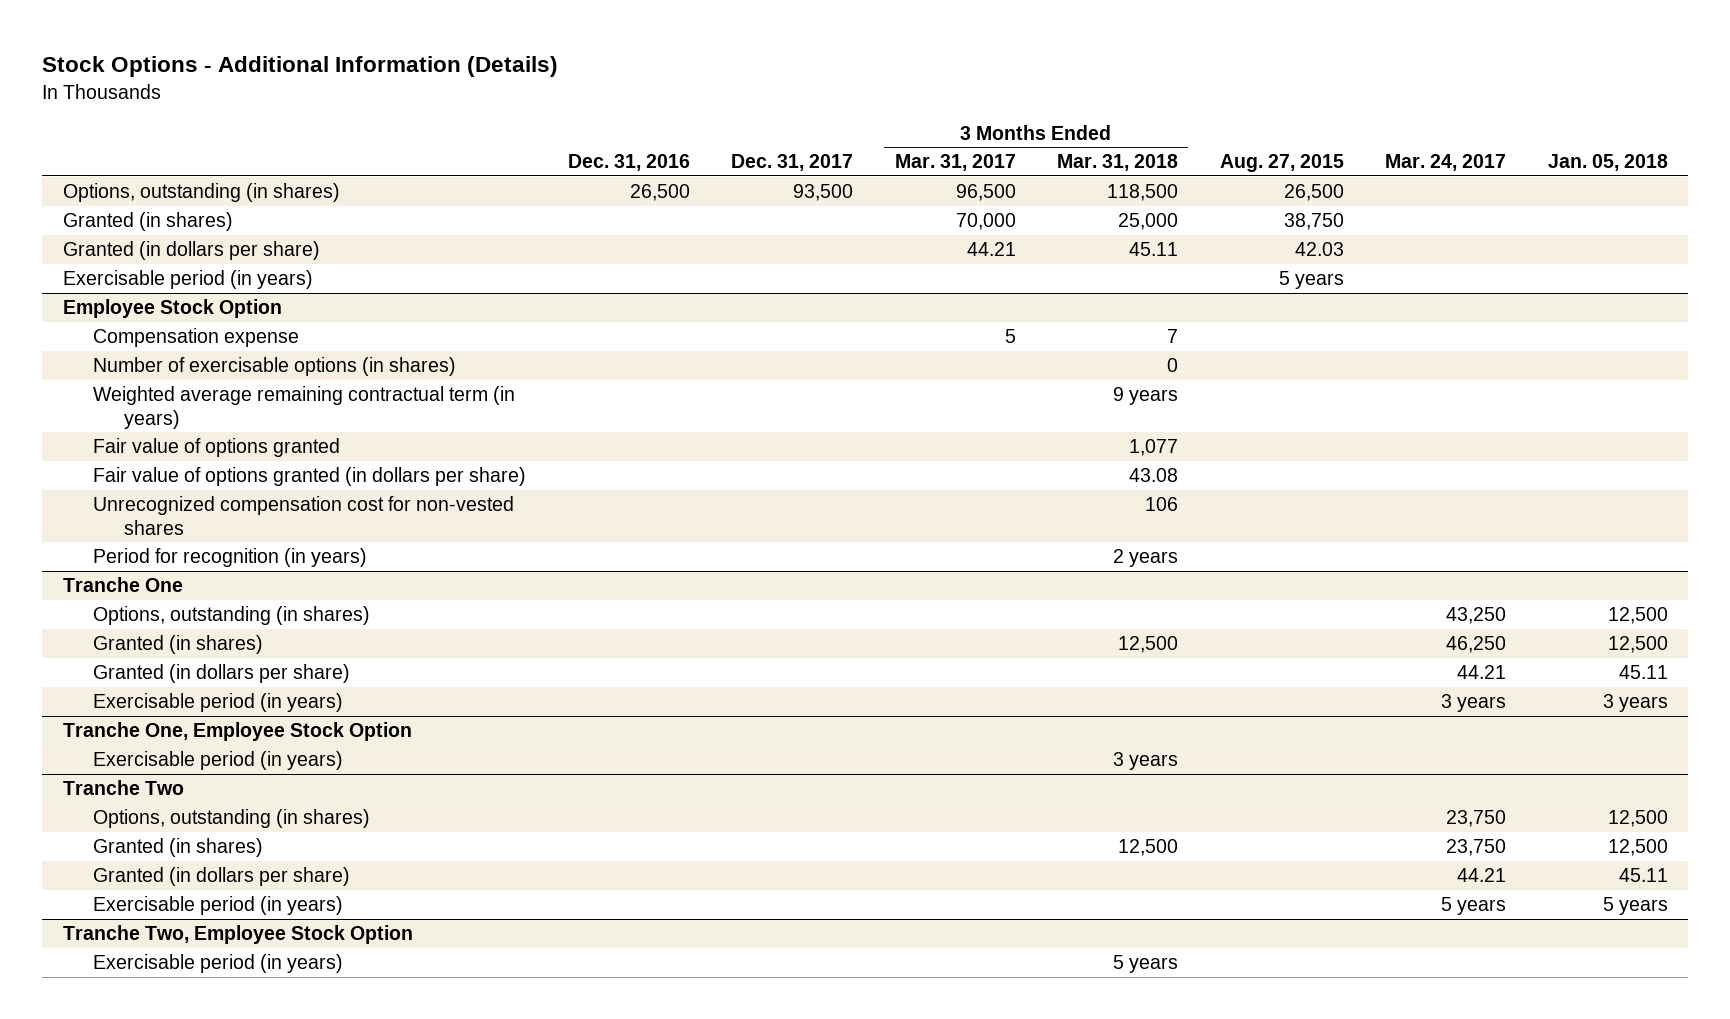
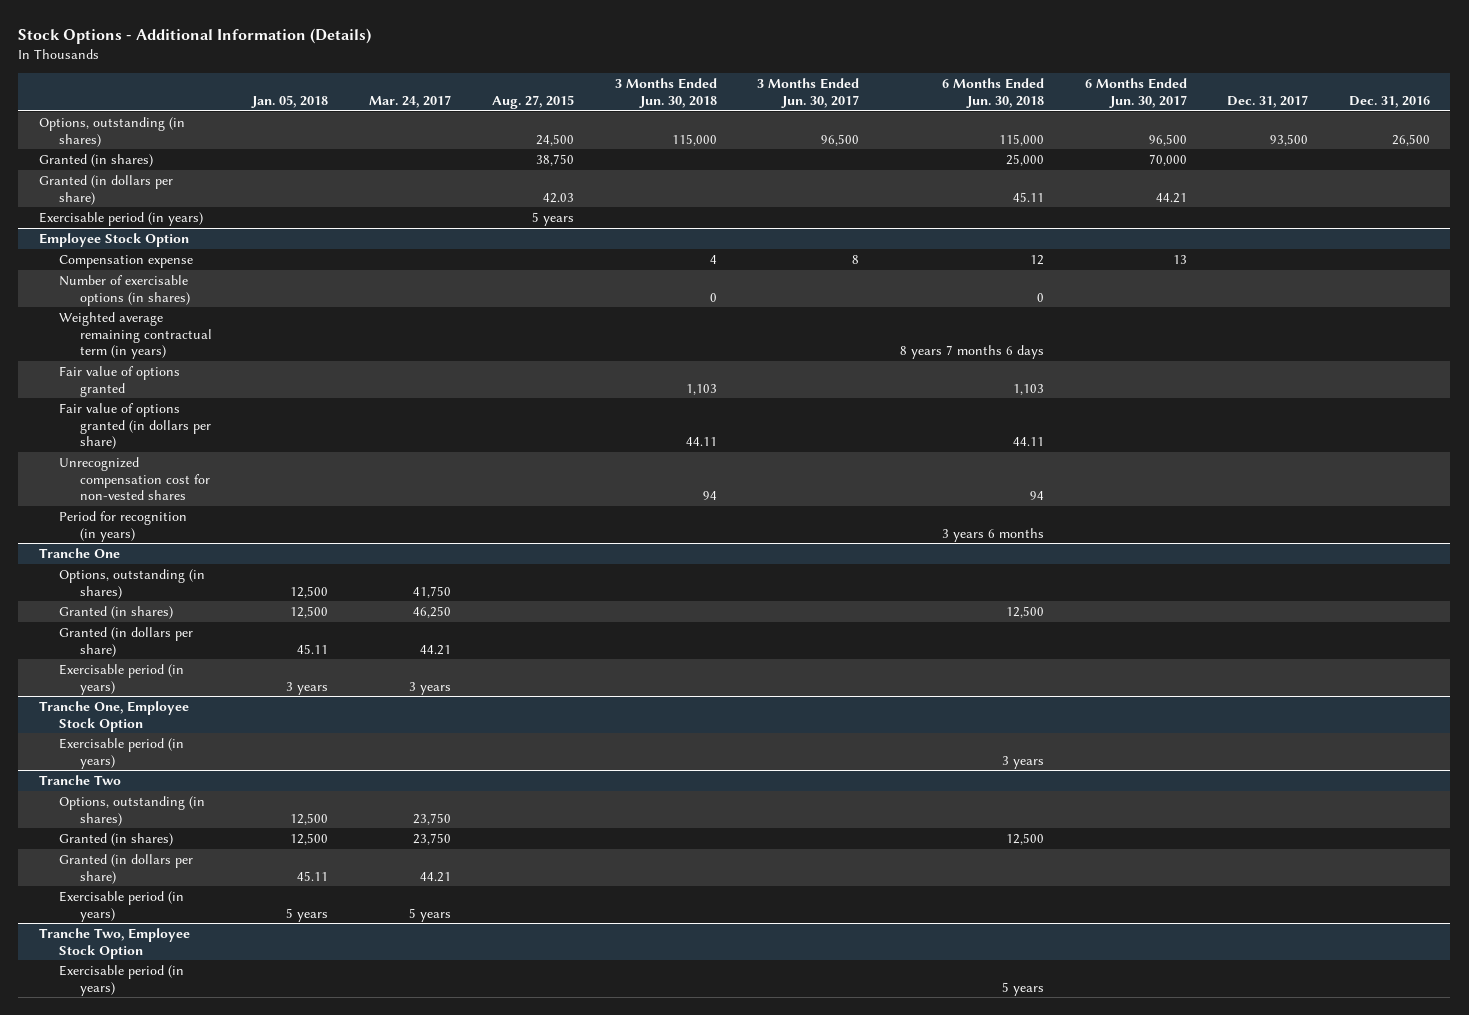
- | Dec. 31, 2016 | Dec. 31, 2017 | 3 Months Ended Mar. 31, 2017 | 3 Months Ended Mar. 31, 2018 | Aug. 27, 2015 | Mar. 24, 2017 | Jan. 05, 2018
+ | Jan. 05, 2018 | Mar. 24, 2017 | Aug. 27, 2015 | 3 Months Ended Jun. 30, 2018 | 3 Months Ended Jun. 30, 2017 | 6 Months Ended Jun. 30, 2018 | 6 Months Ended Jun. 30, 2017 | Dec. 31, 2017 | Dec. 31, 2016
- Options, outstanding (in shares) | 26,500 | 93,500 | 96,500 | 118,500 | 26,500 | |
+ Options, outstanding (in shares) | | | 24,500 | 115,000 | 96,500 | 115,000 | 96,500 | 93,500 | 26,500
@ Tranche One
- Options, outstanding (in shares) | | | | | | 43,250 | 12,500
+ Options, outstanding (in shares) | 12,500 | 41,750 | | | | | | |

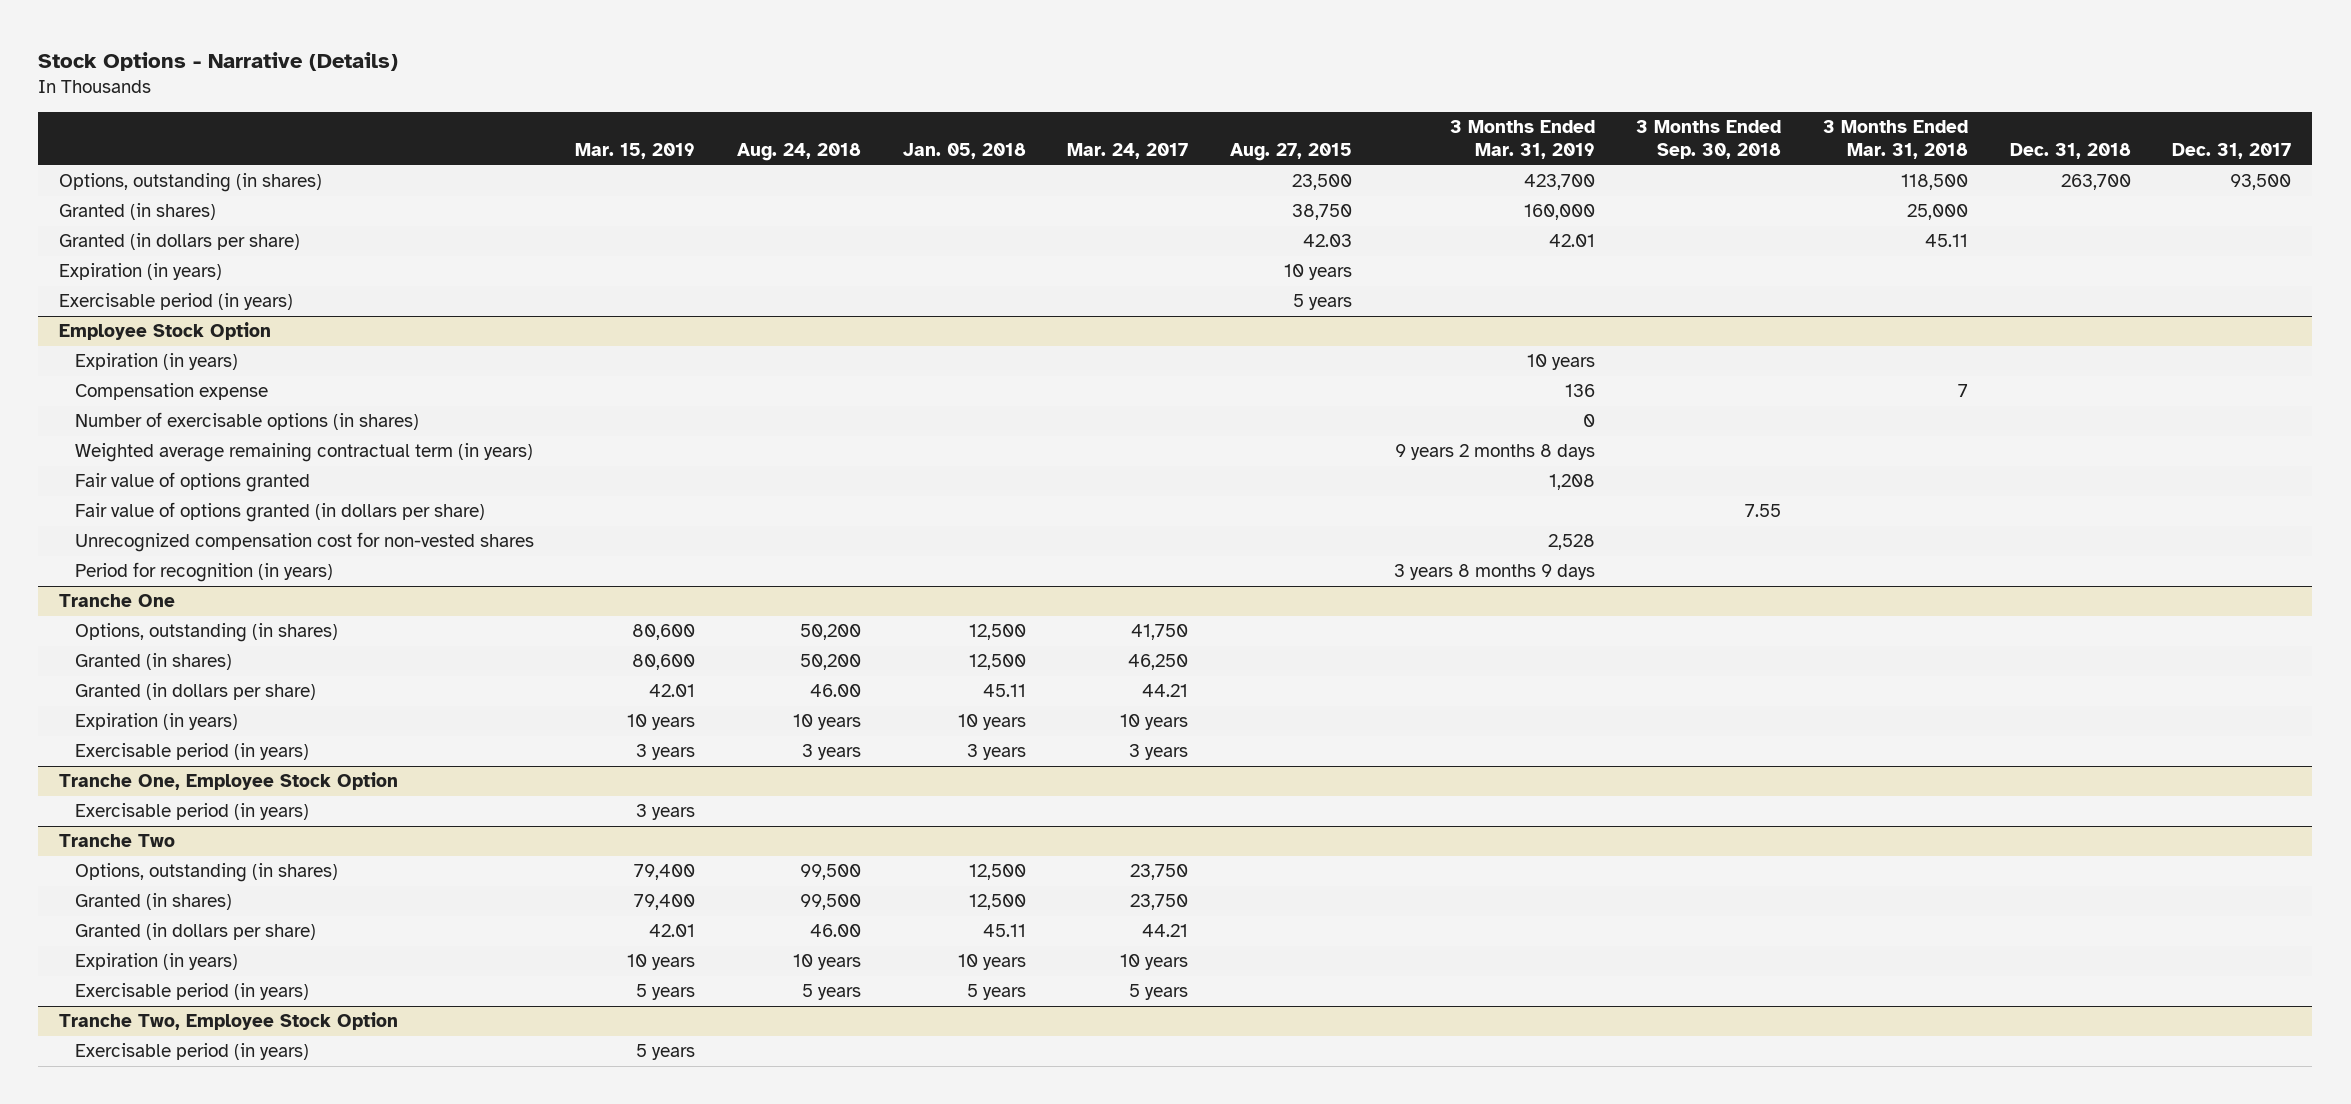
- Stock Options - Additional Information (Details)
+ Stock Options - Narrative (Details)
- | Jan. 05, 2018 | Mar. 24, 2017 | Aug. 27, 2015 | 3 Months Ended Jun. 30, 2018 | 3 Months Ended Jun. 30, 2017 | 6 Months Ended Jun. 30, 2018 | 6 Months Ended Jun. 30, 2017 | Dec. 31, 2017 | Dec. 31, 2016
+ | Mar. 15, 2019 | Aug. 24, 2018 | Jan. 05, 2018 | Mar. 24, 2017 | Aug. 27, 2015 | 3 Months Ended Mar. 31, 2019 | 3 Months Ended Sep. 30, 2018 | 3 Months Ended Mar. 31, 2018 | Dec. 31, 2018 | Dec. 31, 2017
- Options, outstanding (in shares) | | | 24,500 | 115,000 | 96,500 | 115,000 | 96,500 | 93,500 | 26,500
+ Options, outstanding (in shares) | | | | | 23,500 | 423,700 | | 118,500 | 263,700 | 93,500
+ Expiration (in years) | | | | | 10 years | | | | |
@ Employee Stock Option
+ Expiration (in years) | | | | | | 10 years | | | |
@ Tranche One
+ Expiration (in years) | 10 years | 10 years | 10 years | 10 years | | | | | |
@ Tranche Two
+ Expiration (in years) | 10 years | 10 years | 10 years | 10 years | | | | | |

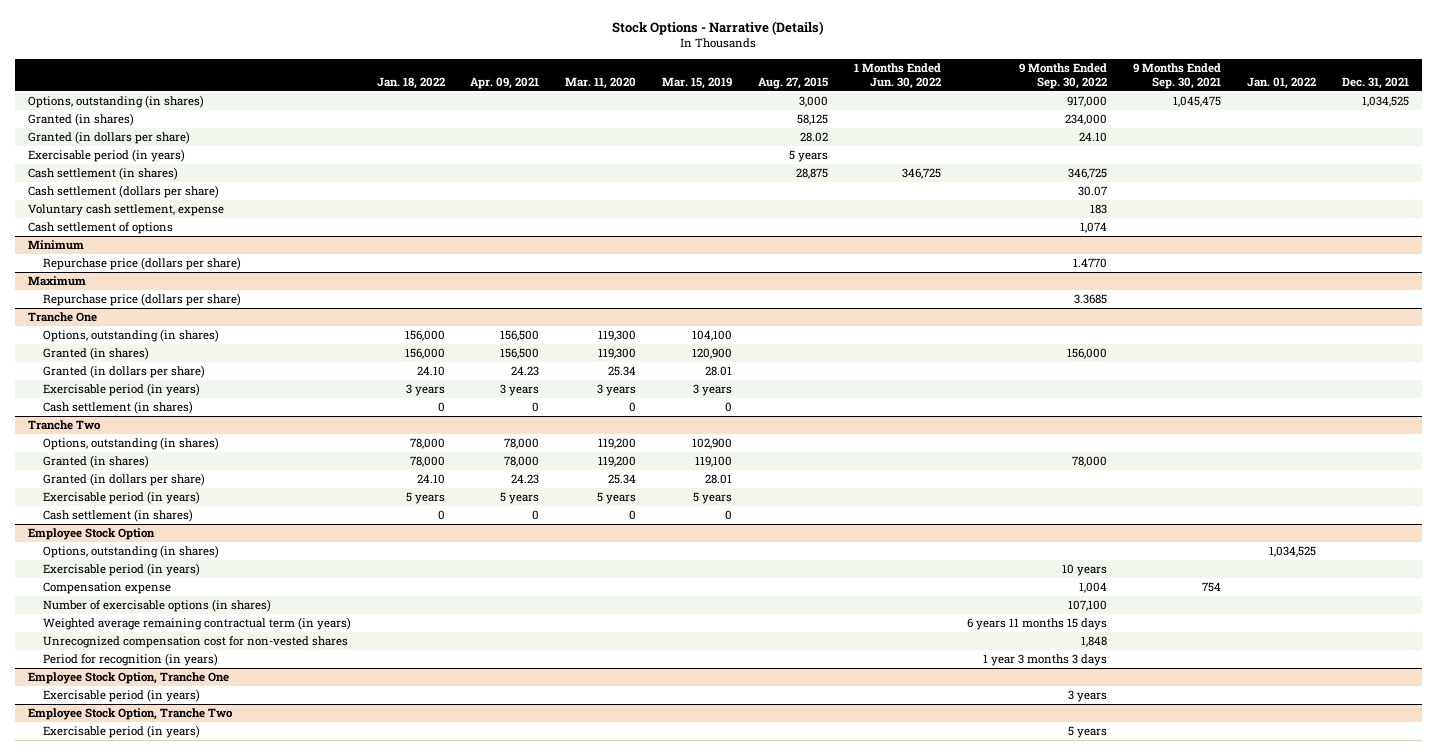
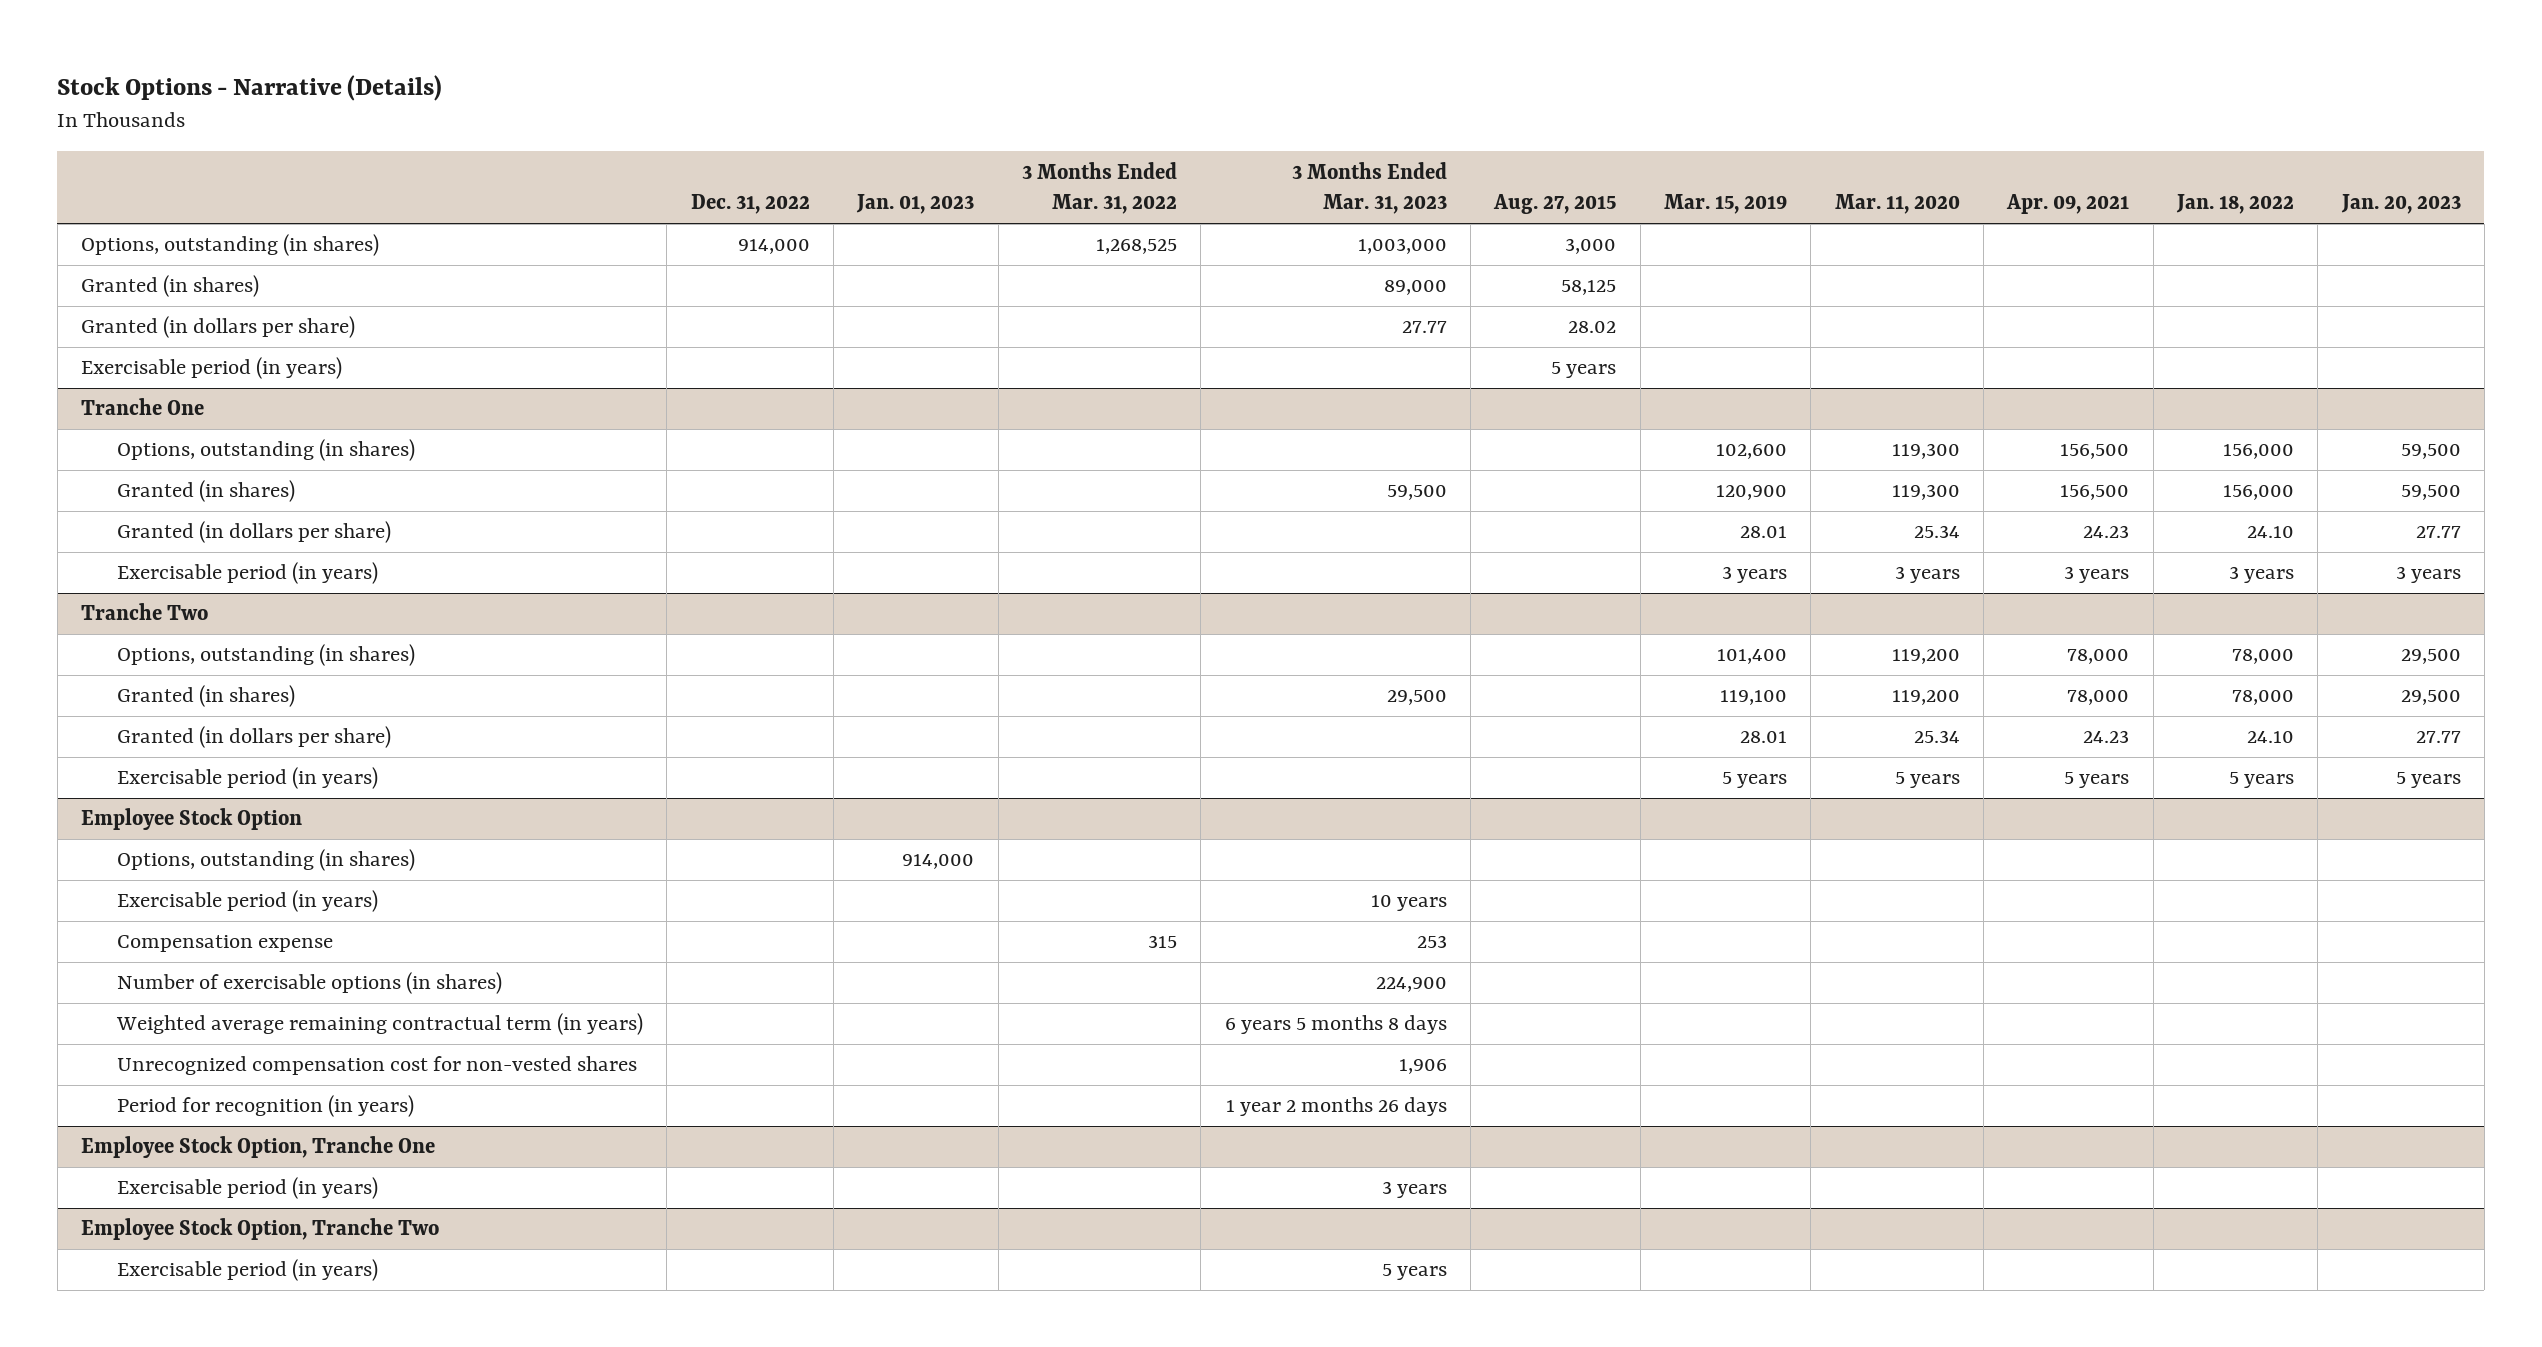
- | Jan. 18, 2022 | Apr. 09, 2021 | Mar. 11, 2020 | Mar. 15, 2019 | Aug. 27, 2015 | 1 Months Ended Jun. 30, 2022 | 9 Months Ended Sep. 30, 2022 | 9 Months Ended Sep. 30, 2021 | Jan. 01, 2022 | Dec. 31, 2021
+ | Dec. 31, 2022 | Jan. 01, 2023 | 3 Months Ended Mar. 31, 2022 | 3 Months Ended Mar. 31, 2023 | Aug. 27, 2015 | Mar. 15, 2019 | Mar. 11, 2020 | Apr. 09, 2021 | Jan. 18, 2022 | Jan. 20, 2023
- Cash settlement (in shares) | | | | | 28,875 | 346,725 | 346,725 | | |
- Cash settlement (dollars per share) | | | | | | | 30.07 | | |
- Voluntary cash settlement, expense | | | | | | | 183 | | |
- Cash settlement of options | | | | | | | 1,074 | | |
- Minimum
- Repurchase price (dollars per share) | | | | | | | 1.4770 | | |
- Maximum
- Repurchase price (dollars per share) | | | | | | | 3.3685 | | |
@ Tranche One
- Options, outstanding (in shares) | 156,000 | 156,500 | 119,300 | 104,100 | | | | | |
+ Options, outstanding (in shares) | | | | | | 102,600 | 119,300 | 156,500 | 156,000 | 59,500
- Cash settlement (in shares) | 0 | 0 | 0 | 0 | | | | | |
@ Tranche Two
- Options, outstanding (in shares) | 78,000 | 78,000 | 119,200 | 102,900 | | | | | |
+ Options, outstanding (in shares) | | | | | | 101,400 | 119,200 | 78,000 | 78,000 | 29,500
- Cash settlement (in shares) | 0 | 0 | 0 | 0 | | | | | |

